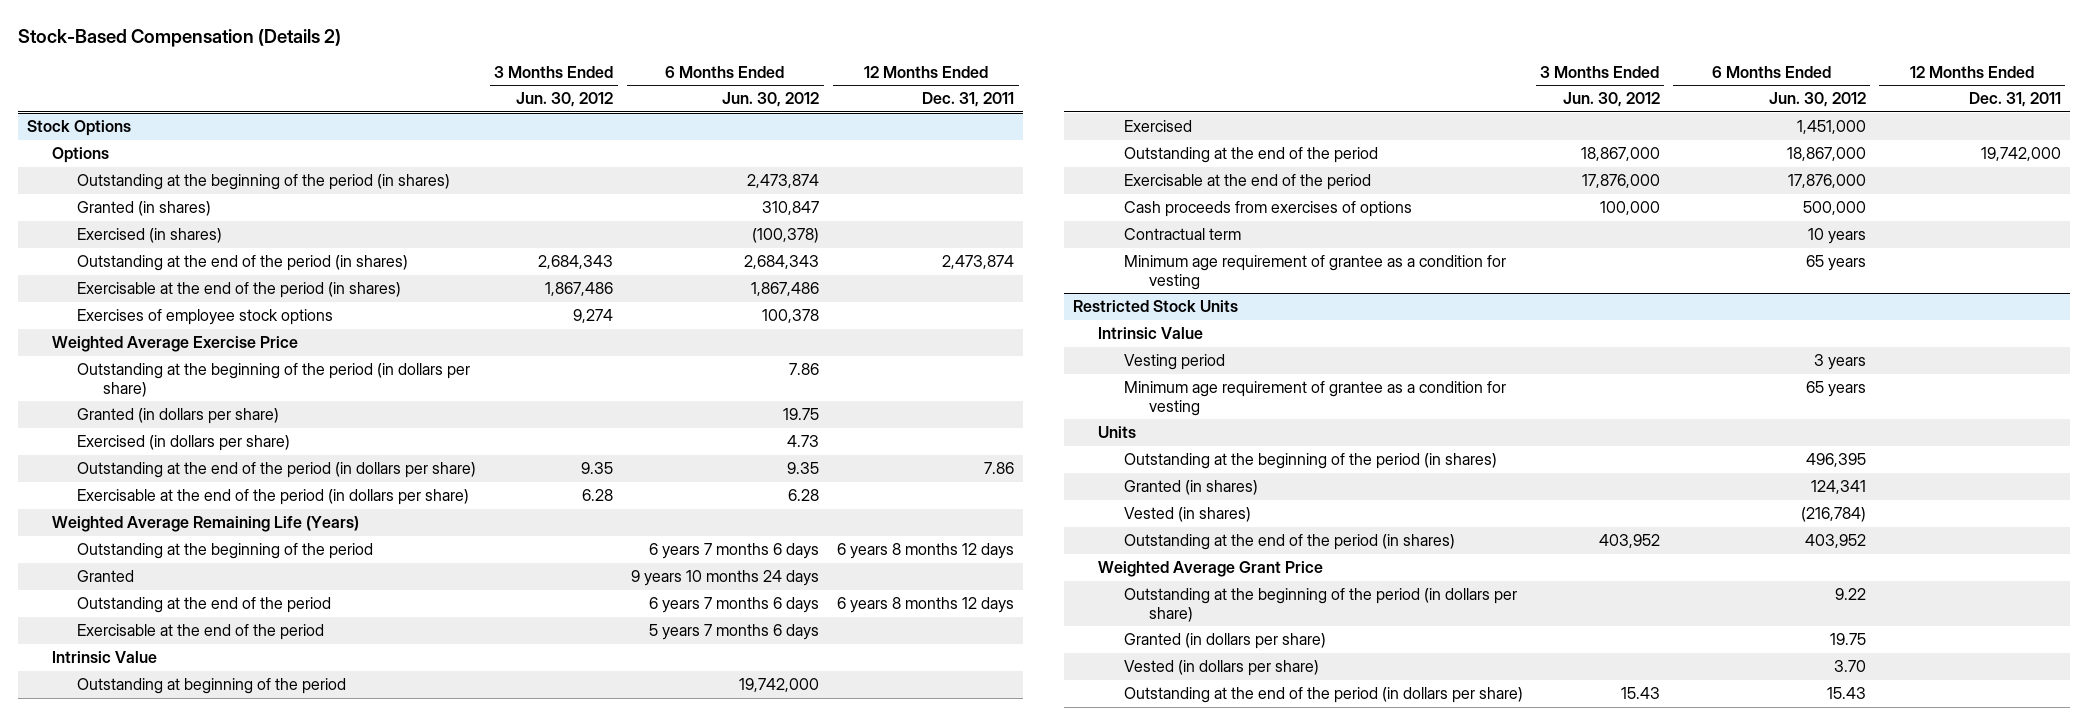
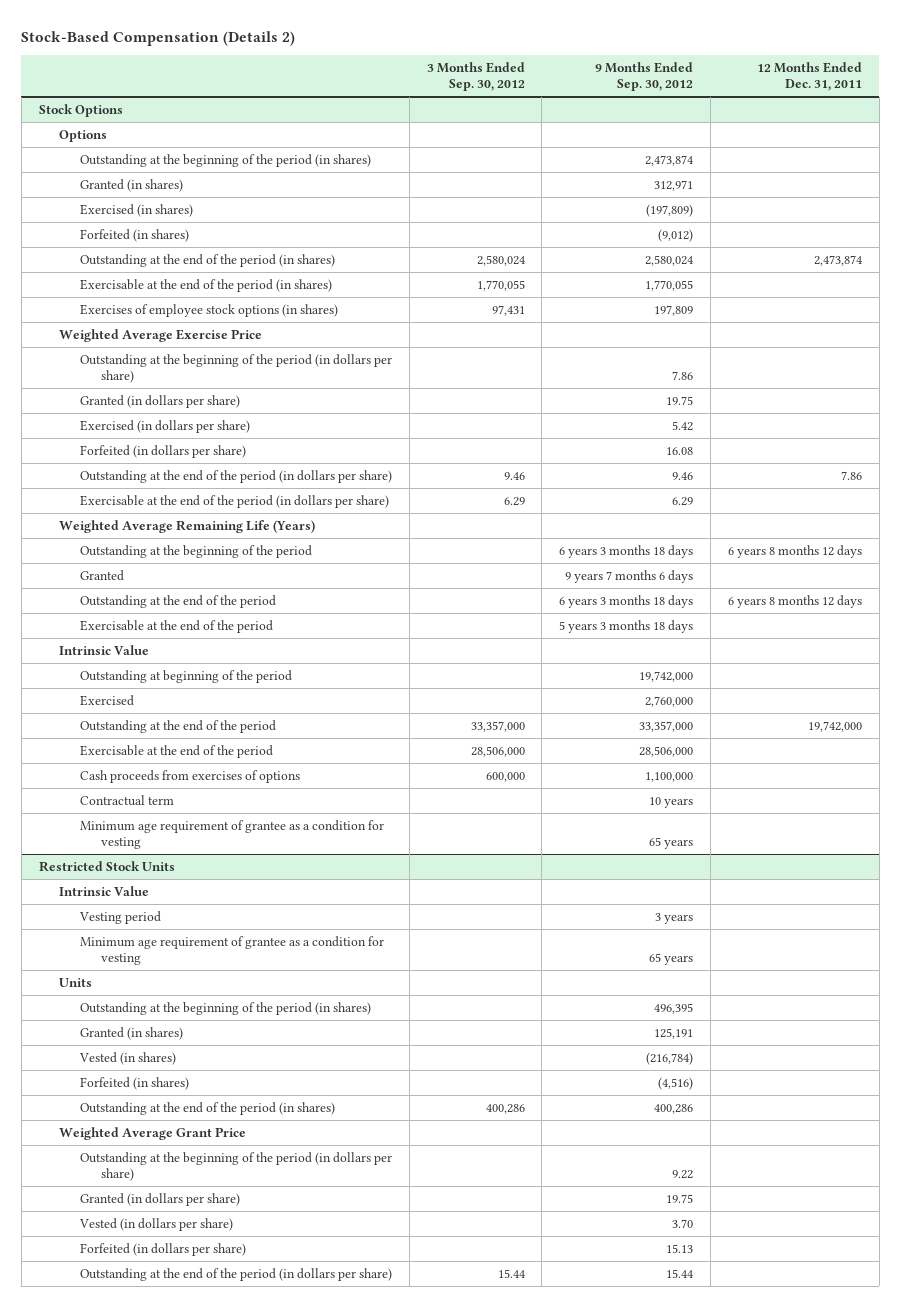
- | 3 Months Ended Jun. 30, 2012 | 6 Months Ended Jun. 30, 2012 | 12 Months Ended Dec. 31, 2011
+ | 3 Months Ended Sep. 30, 2012 | 9 Months Ended Sep. 30, 2012 | 12 Months Ended Dec. 31, 2011
@ Stock Options
+ Forfeited (in shares) | | (9,012) |
- Exercises of employee stock options | 9,274 | 100,378 |
+ Exercises of employee stock options (in shares) | 97,431 | 197,809 |
+ Forfeited (in dollars per share) | | 16.08 |
@ Restricted Stock Units
+ Forfeited (in shares) | | (4,516) |
+ Forfeited (in dollars per share) | | 15.13 |

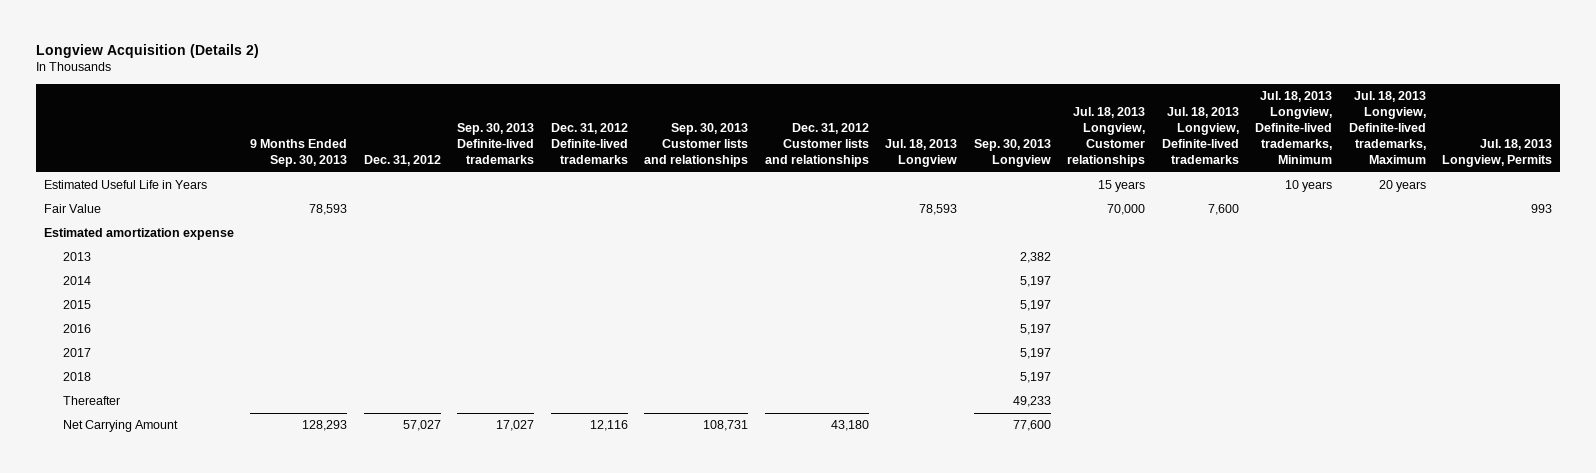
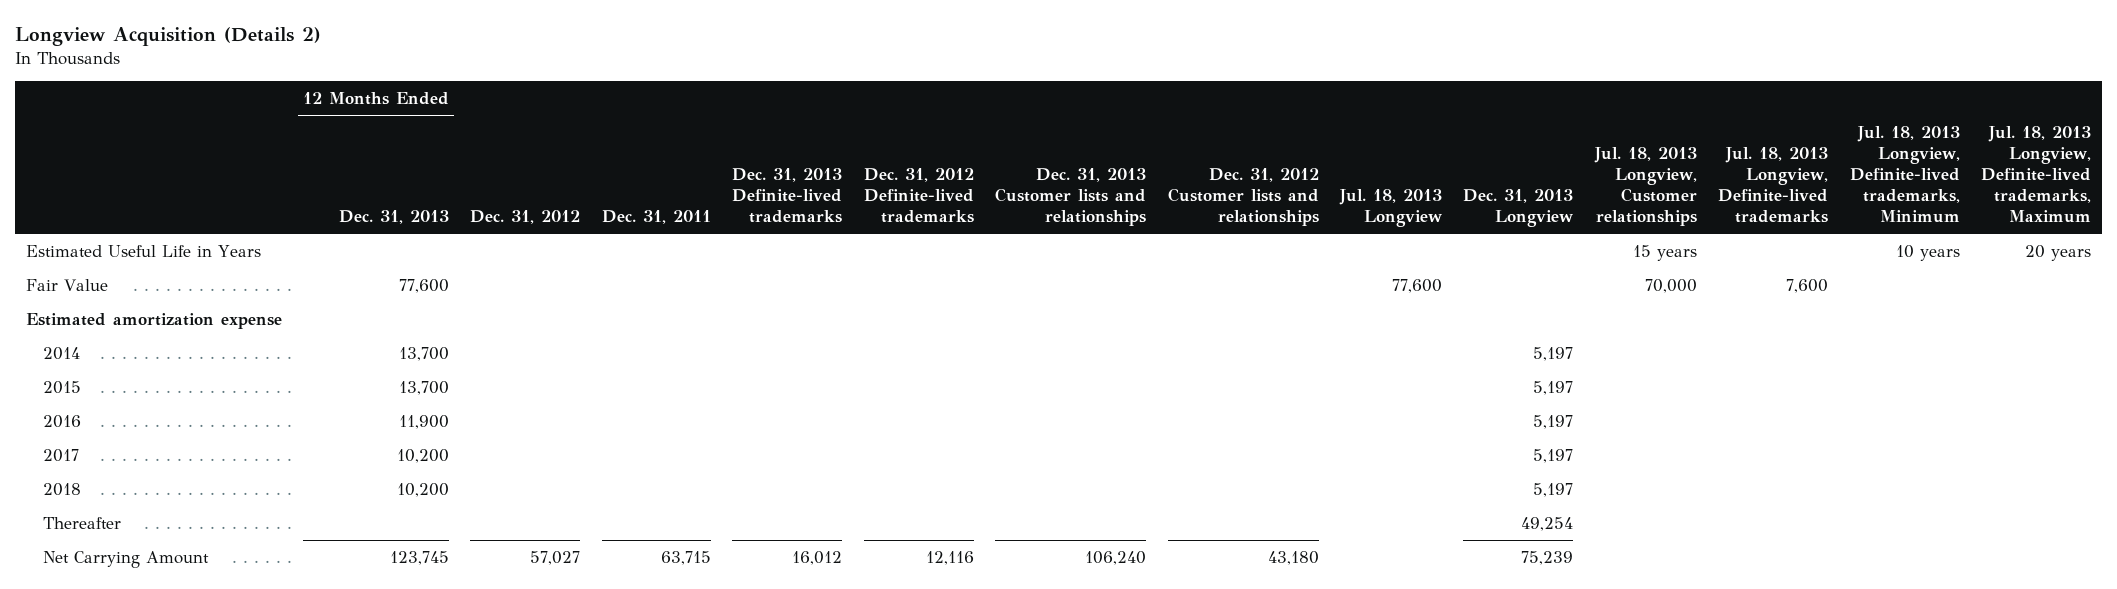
- | 9 Months Ended Sep. 30, 2013 | Dec. 31, 2012 | Sep. 30, 2013 Definite-lived trademarks | Dec. 31, 2012 Definite-lived trademarks | Sep. 30, 2013 Customer lists and relationships | Dec. 31, 2012 Customer lists and relationships | Jul. 18, 2013 Longview | Sep. 30, 2013 Longview | Jul. 18, 2013 Longview, Customer relationships | Jul. 18, 2013 Longview, Definite-lived trademarks | Jul. 18, 2013 Longview, Definite-lived trademarks, Minimum | Jul. 18, 2013 Longview, Definite-lived trademarks, Maximum | Jul. 18, 2013 Longview, Permits
+ | 12 Months Ended Dec. 31, 2013 | Dec. 31, 2012 | Dec. 31, 2011 | Dec. 31, 2013 Definite-lived trademarks | Dec. 31, 2012 Definite-lived trademarks | Dec. 31, 2013 Customer lists and relationships | Dec. 31, 2012 Customer lists and relationships | Jul. 18, 2013 Longview | Dec. 31, 2013 Longview | Jul. 18, 2013 Longview, Customer relationships | Jul. 18, 2013 Longview, Definite-lived trademarks | Jul. 18, 2013 Longview, Definite-lived trademarks, Minimum | Jul. 18, 2013 Longview, Definite-lived trademarks, Maximum
- Fair Value | 78,593 | | | | | | 78,593 | | 70,000 | 7,600 | | | 993
+ Fair Value | 77,600 | | | | | | | 77,600 | | 70,000 | 7,600 | |
- 2013 | | | | | | | | 2,382 | | | | |

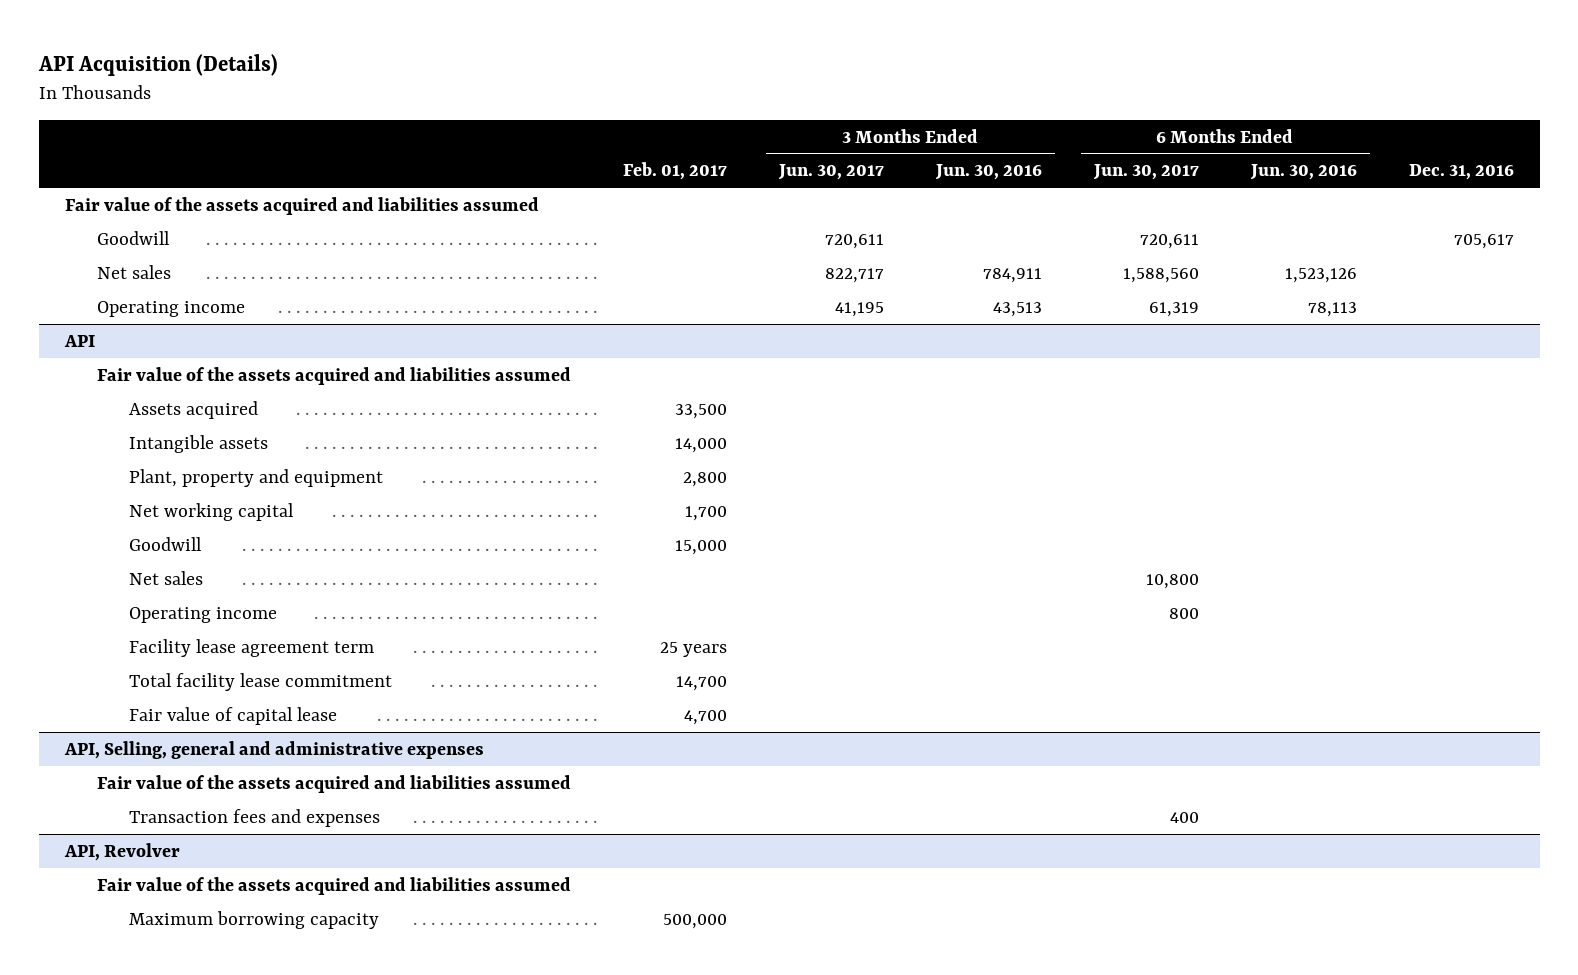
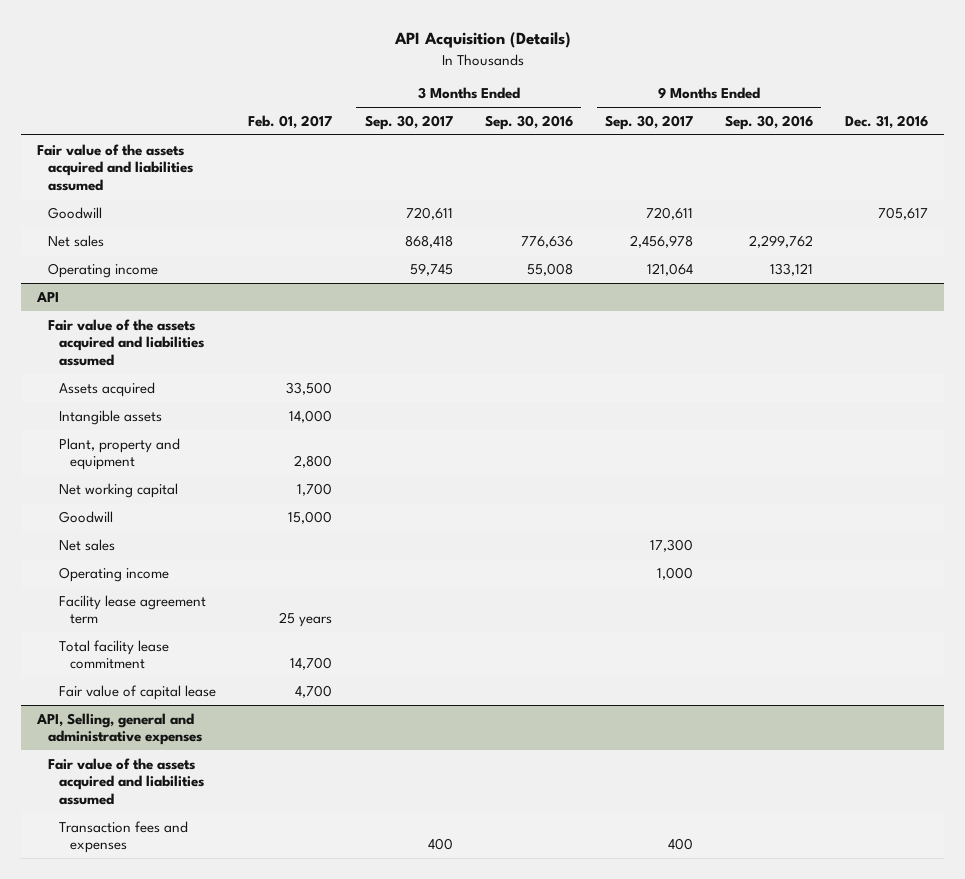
- | Feb. 01, 2017 | 3 Months Ended Jun. 30, 2017 | 3 Months Ended Jun. 30, 2016 | 6 Months Ended Jun. 30, 2017 | 6 Months Ended Jun. 30, 2016 | Dec. 31, 2016
+ | Feb. 01, 2017 | 3 Months Ended Sep. 30, 2017 | 3 Months Ended Sep. 30, 2016 | 9 Months Ended Sep. 30, 2017 | 9 Months Ended Sep. 30, 2016 | Dec. 31, 2016
- API, Revolver
- Fair value of the assets acquired and liabilities assumed
- Maximum borrowing capacity | 500,000 | | | | |

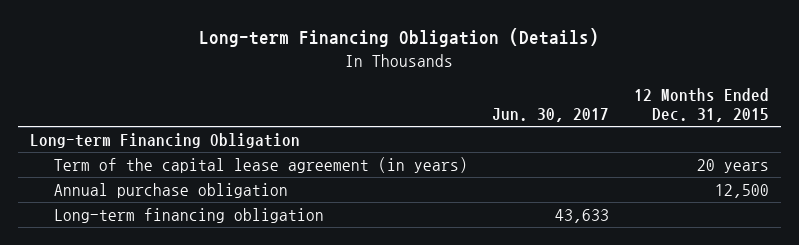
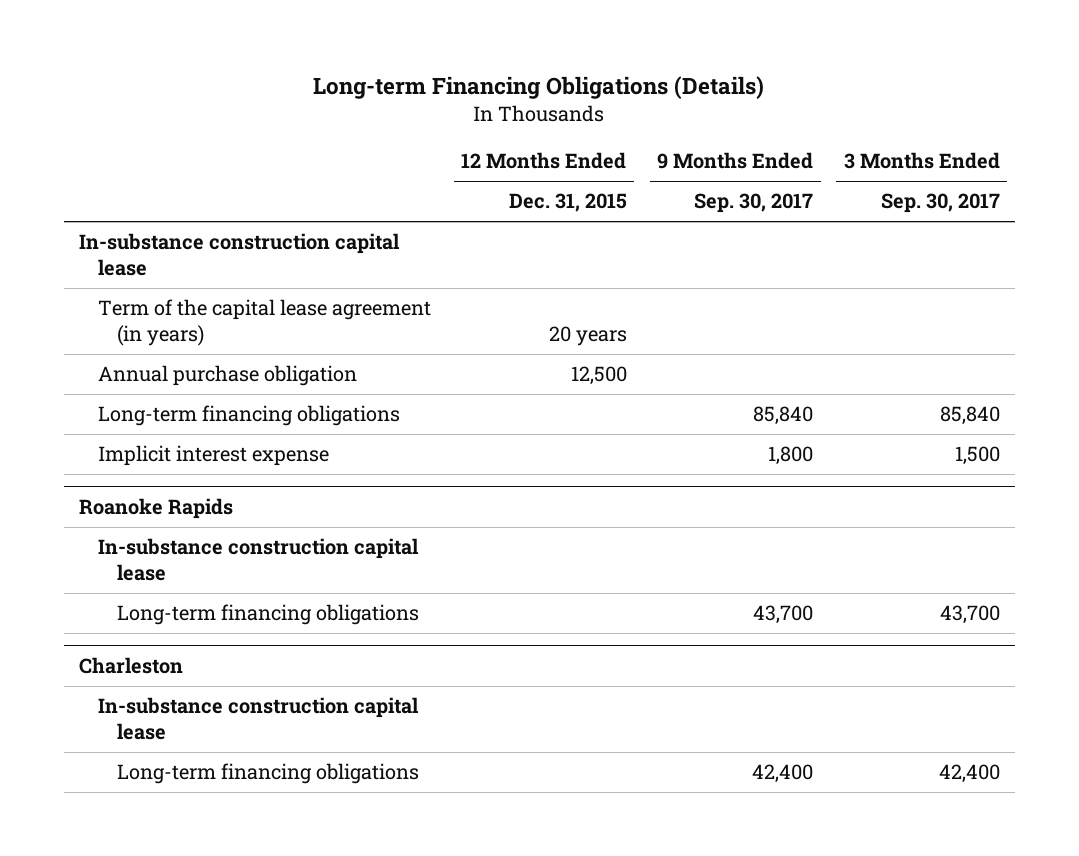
- Long-term Financing Obligation (Details)
+ Long-term Financing Obligations (Details)
- | Jun. 30, 2017 | 12 Months Ended Dec. 31, 2015
+ | 12 Months Ended Dec. 31, 2015 | 9 Months Ended Sep. 30, 2017 | 3 Months Ended Sep. 30, 2017
- Long-term Financing Obligation
+ In-substance construction capital lease
- Long-term financing obligation | 43,633 |
+ Long-term financing obligations | | 85,840 | 85,840
+ Implicit interest expense | | 1,800 | 1,500
+ Roanoke Rapids
+ In-substance construction capital lease
+ Long-term financing obligations | | 43,700 | 43,700
+ Charleston
+ In-substance construction capital lease
+ Long-term financing obligations | | 42,400 | 42,400

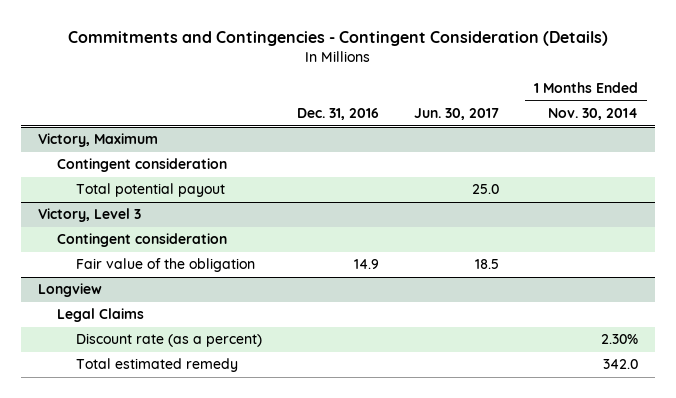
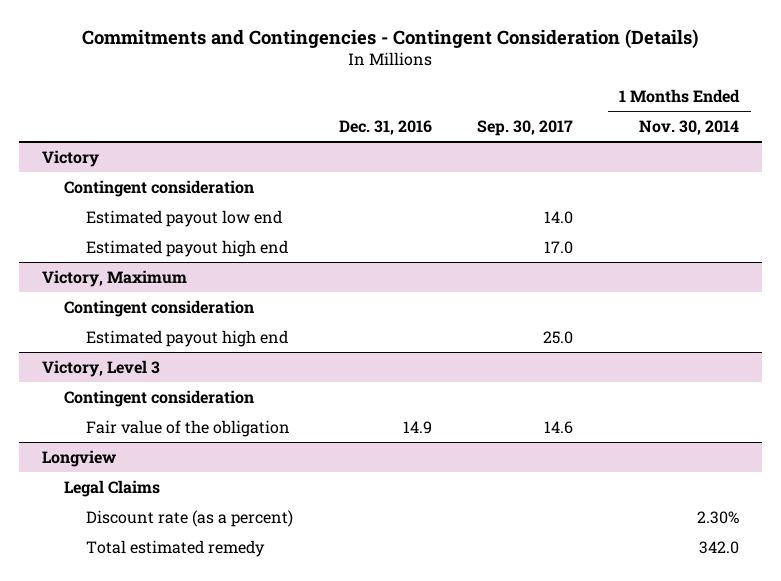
- | Dec. 31, 2016 | Jun. 30, 2017 | 1 Months Ended Nov. 30, 2014
+ | Dec. 31, 2016 | Sep. 30, 2017 | 1 Months Ended Nov. 30, 2014
+ Victory
+ Contingent consideration
+ Estimated payout low end | | 14.0 |
+ Estimated payout high end | | 17.0 |
@ Victory, Maximum
- Total potential payout | | 25.0 |
+ Estimated payout high end | | 25.0 |

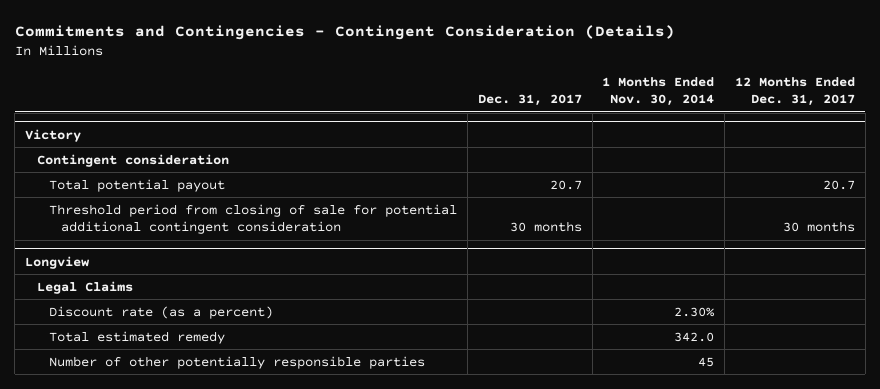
- | Dec. 31, 2016 | Sep. 30, 2017 | 1 Months Ended Nov. 30, 2014
+ | Dec. 31, 2017 | 1 Months Ended Nov. 30, 2014 | 12 Months Ended Dec. 31, 2017
@ Victory
- Estimated payout low end | | 14.0 |
- Estimated payout high end | | 17.0 |
- Victory, Maximum
- Contingent consideration
- Estimated payout high end | | 25.0 |
- Victory, Level 3
- Contingent consideration
- Fair value of the obligation | 14.9 | 14.6 |
@ Victory
+ Total potential payout | 20.7 | | 20.7
+ Threshold period from closing of sale for potential additional contingent consideration | 30 months | | 30 months
@ Longview
+ Number of other potentially responsible parties | | 45 |

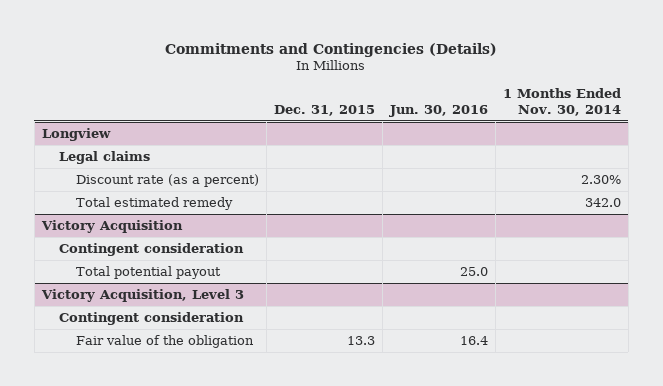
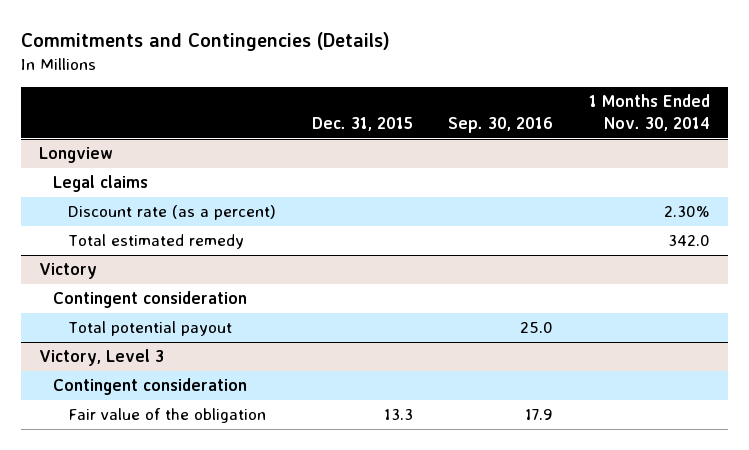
- | Dec. 31, 2015 | Jun. 30, 2016 | 1 Months Ended Nov. 30, 2014
+ | Dec. 31, 2015 | Sep. 30, 2016 | 1 Months Ended Nov. 30, 2014
- Victory Acquisition
+ Victory
- Victory Acquisition, Level 3
+ Victory, Level 3

